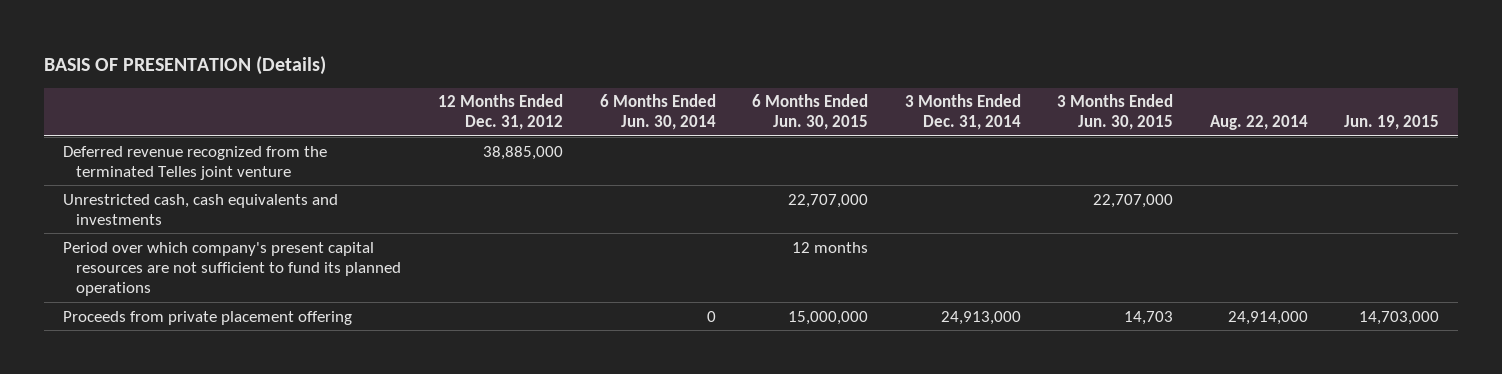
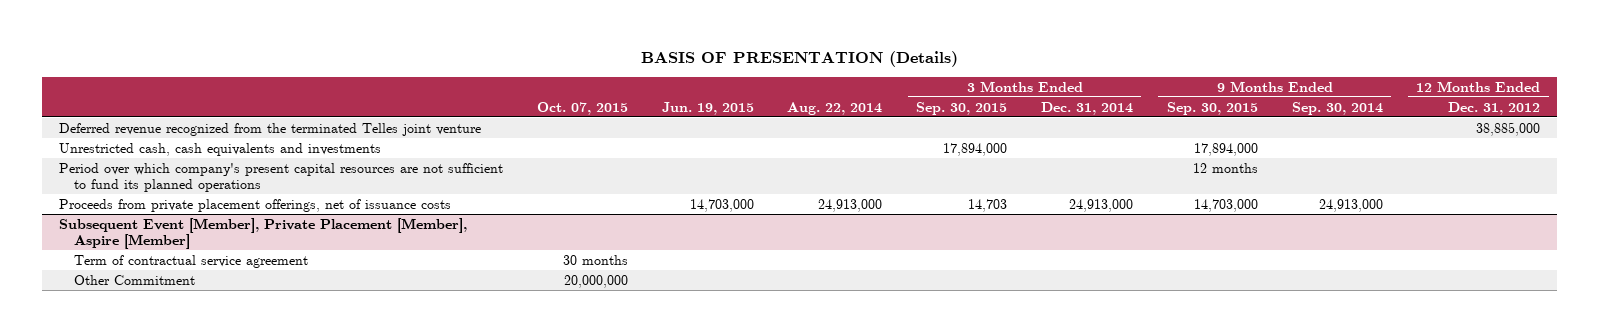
- | 12 Months Ended Dec. 31, 2012 | 6 Months Ended Jun. 30, 2014 | 6 Months Ended Jun. 30, 2015 | 3 Months Ended Dec. 31, 2014 | 3 Months Ended Jun. 30, 2015 | Aug. 22, 2014 | Jun. 19, 2015
+ | Oct. 07, 2015 | Jun. 19, 2015 | Aug. 22, 2014 | 3 Months Ended Sep. 30, 2015 | 3 Months Ended Dec. 31, 2014 | 9 Months Ended Sep. 30, 2015 | 9 Months Ended Sep. 30, 2014 | 12 Months Ended Dec. 31, 2012
- Proceeds from private placement offering | | 0 | 15,000,000 | 24,913,000 | 14,703 | 24,914,000 | 14,703,000
+ Proceeds from private placement offerings, net of issuance costs | | 14,703,000 | 24,913,000 | 14,703 | 24,913,000 | 14,703,000 | 24,913,000 |
+ Subsequent Event [Member], Private Placement [Member], Aspire [Member]
+ Term of contractual service agreement | 30 months | | | | | | |
+ Other Commitment | 20,000,000 | | | | | | |

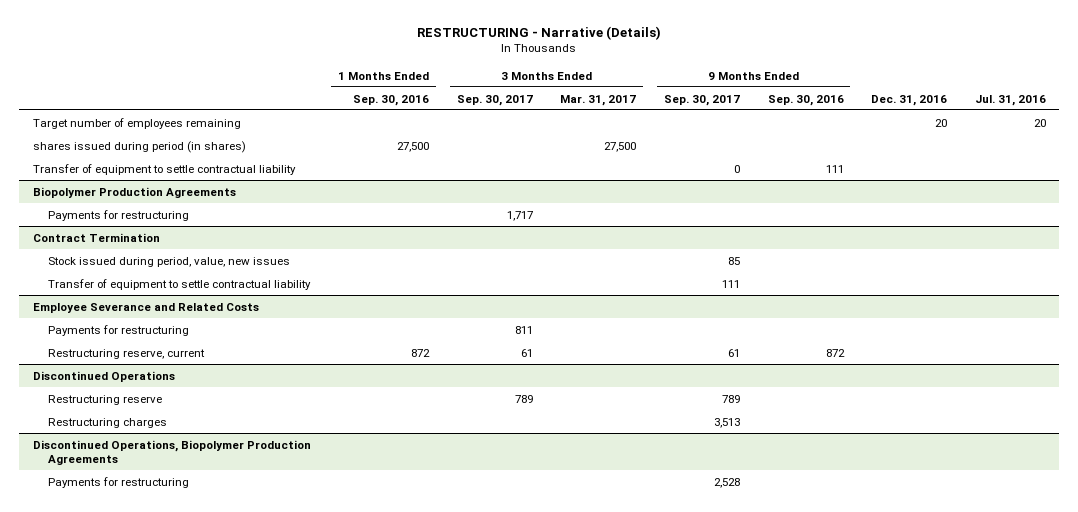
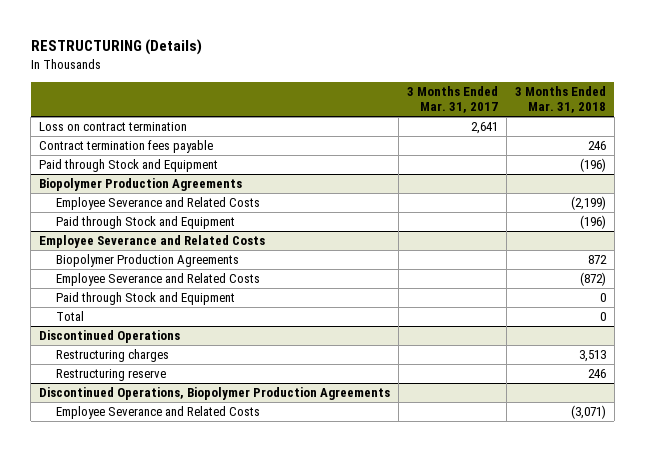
- RESTRUCTURING - Narrative (Details)
+ RESTRUCTURING (Details)
- | 1 Months Ended Sep. 30, 2016 | 3 Months Ended Sep. 30, 2017 | 3 Months Ended Mar. 31, 2017 | 9 Months Ended Sep. 30, 2017 | 9 Months Ended Sep. 30, 2016 | Dec. 31, 2016 | Jul. 31, 2016
+ | 3 Months Ended Mar. 31, 2017 | 3 Months Ended Mar. 31, 2018
- Target number of employees remaining | | | | | | 20 | 20
- shares issued during period (in shares) | 27,500 | | 27,500 | | | |
- Transfer of equipment to settle contractual liability | | | | 0 | 111 | |
+ Loss on contract termination | 2,641 |
+ Contract termination fees payable | | 246
+ Paid through Stock and Equipment | | (196)
@ Biopolymer Production Agreements
- Payments for restructuring | | 1,717 | | | | |
- Contract Termination
- Stock issued during period, value, new issues | | | | 85 | | |
- Transfer of equipment to settle contractual liability | | | | 111 | | |
@ Biopolymer Production Agreements
+ Employee Severance and Related Costs | | (2,199)
+ Paid through Stock and Equipment | | (196)
@ Employee Severance and Related Costs
- Payments for restructuring | | 811 | | | | |
- Restructuring reserve, current | 872 | 61 | | 61 | 872 | |
+ Biopolymer Production Agreements | | 872
+ Employee Severance and Related Costs | | (872)
+ Paid through Stock and Equipment | | 0
+ Total | | 0
@ Discontinued Operations
moved down: Restructuring reserve | | 246
@ Discontinued Operations, Biopolymer Production Agreements
- Payments for restructuring | | | | 2,528 | | |
+ Employee Severance and Related Costs | | (3,071)

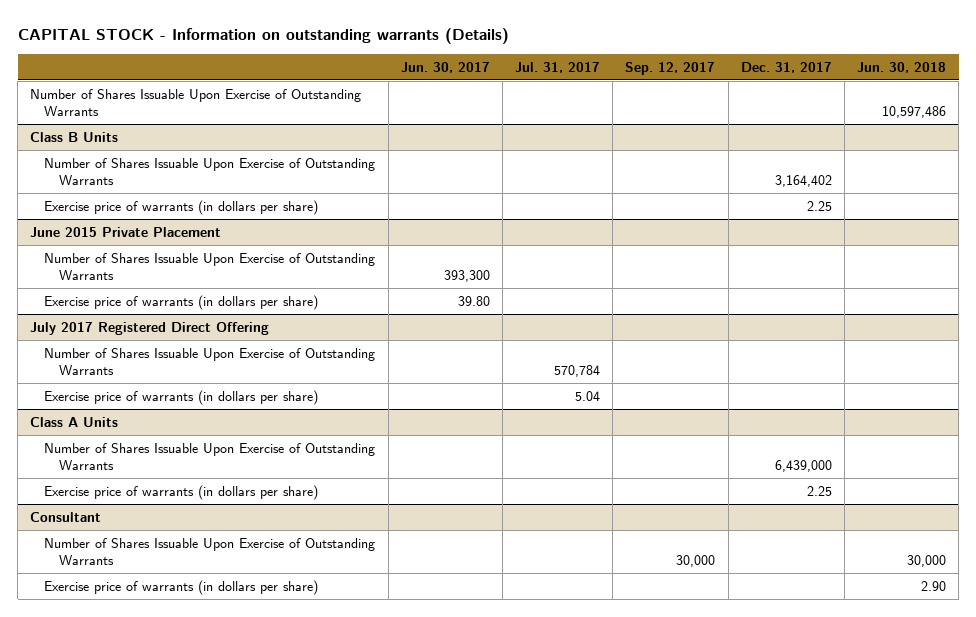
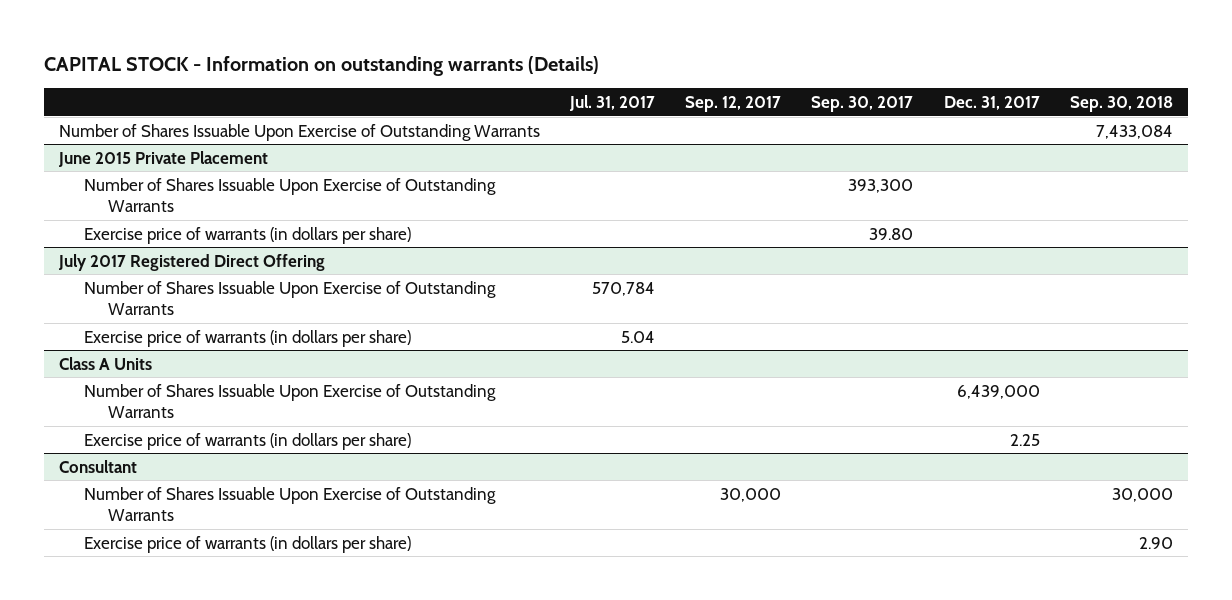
- | Jun. 30, 2017 | Jul. 31, 2017 | Sep. 12, 2017 | Dec. 31, 2017 | Jun. 30, 2018
+ | Jul. 31, 2017 | Sep. 12, 2017 | Sep. 30, 2017 | Dec. 31, 2017 | Sep. 30, 2018
- Class B Units
- Number of Shares Issuable Upon Exercise of Outstanding Warrants | | | | 3,164,402 |
- Exercise price of warrants (in dollars per share) | | | | 2.25 |

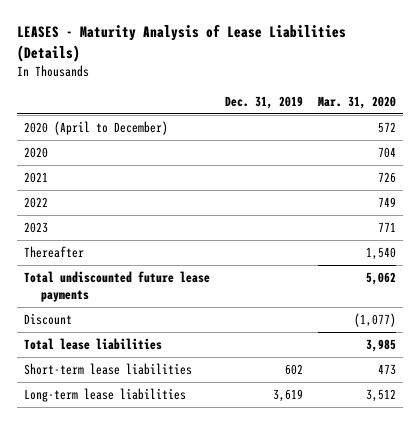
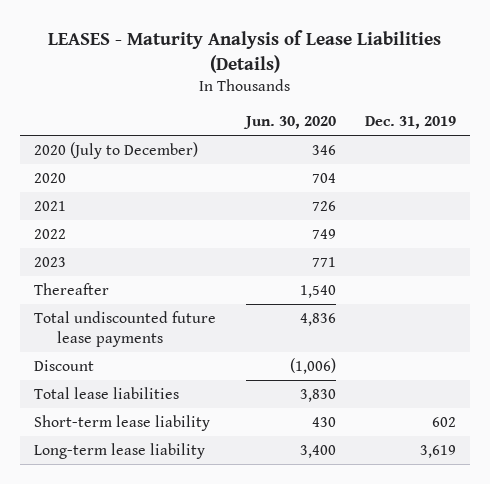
- | Dec. 31, 2019 | Mar. 31, 2020
+ | Jun. 30, 2020 | Dec. 31, 2019
- 2020 (April to December) | | 572
+ 2020 (July to December) | 346 |
- Short-term lease liabilities | 602 | 473
- Long-term lease liabilities | 3,619 | 3,512
+ Short-term lease liability | 430 | 602
+ Long-term lease liability | 3,400 | 3,619

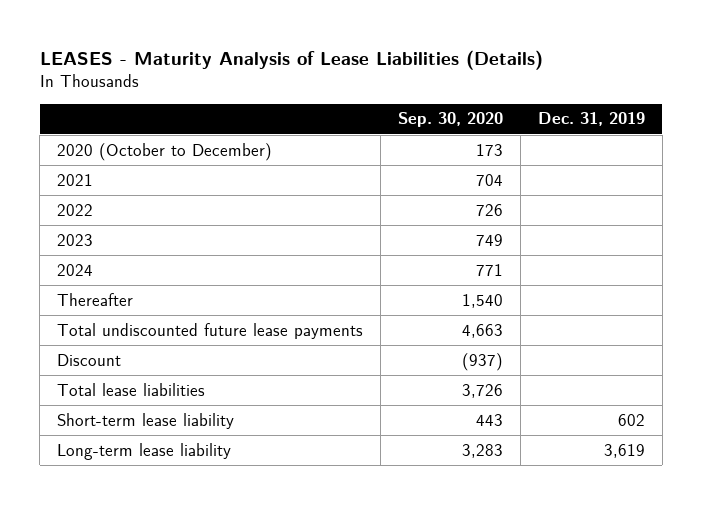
- | Jun. 30, 2020 | Dec. 31, 2019
+ | Sep. 30, 2020 | Dec. 31, 2019
- 2020 (July to December) | 346 |
- 2020 | 704 |
+ 2020 (October to December) | 173 |
+ 2024 | 771 |

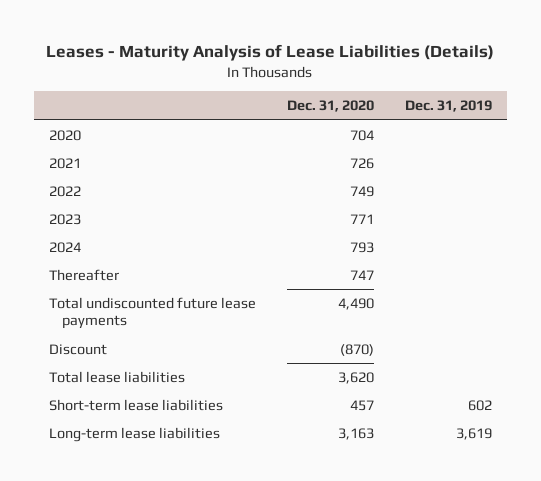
- LEASES - Maturity Analysis of Lease Liabilities (Details)
+ Leases - Maturity Analysis of Lease Liabilities (Details)
- | Sep. 30, 2020 | Dec. 31, 2019
+ | Dec. 31, 2020 | Dec. 31, 2019
- 2020 (October to December) | 173 |
+ 2020 | 704 |
- Short-term lease liability | 443 | 602
- Long-term lease liability | 3,283 | 3,619
+ Short-term lease liabilities | 457 | 602
+ Long-term lease liabilities | 3,163 | 3,619

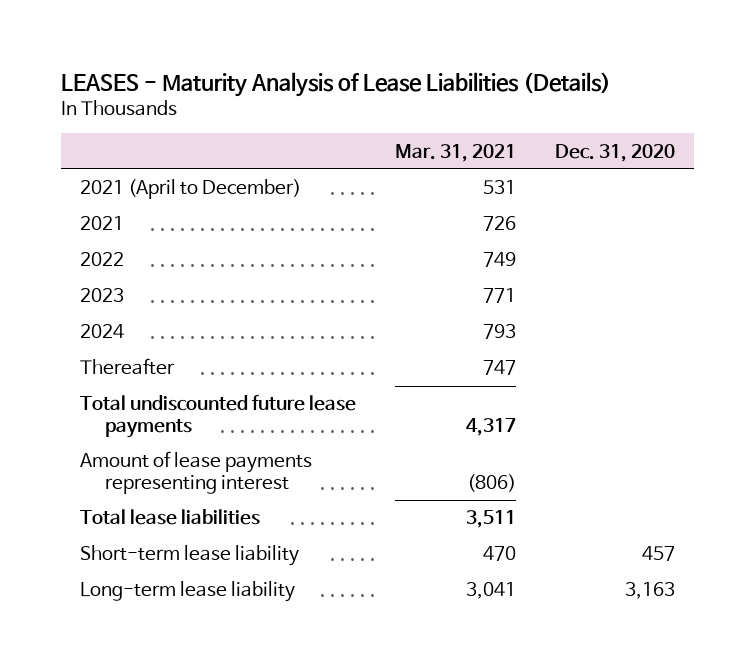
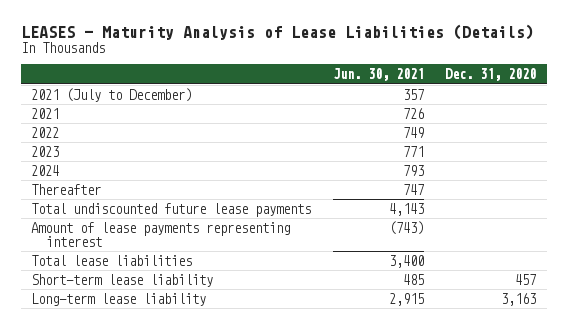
- | Mar. 31, 2021 | Dec. 31, 2020
+ | Jun. 30, 2021 | Dec. 31, 2020
- 2021 (April to December) | 531 |
+ 2021 (July to December) | 357 |

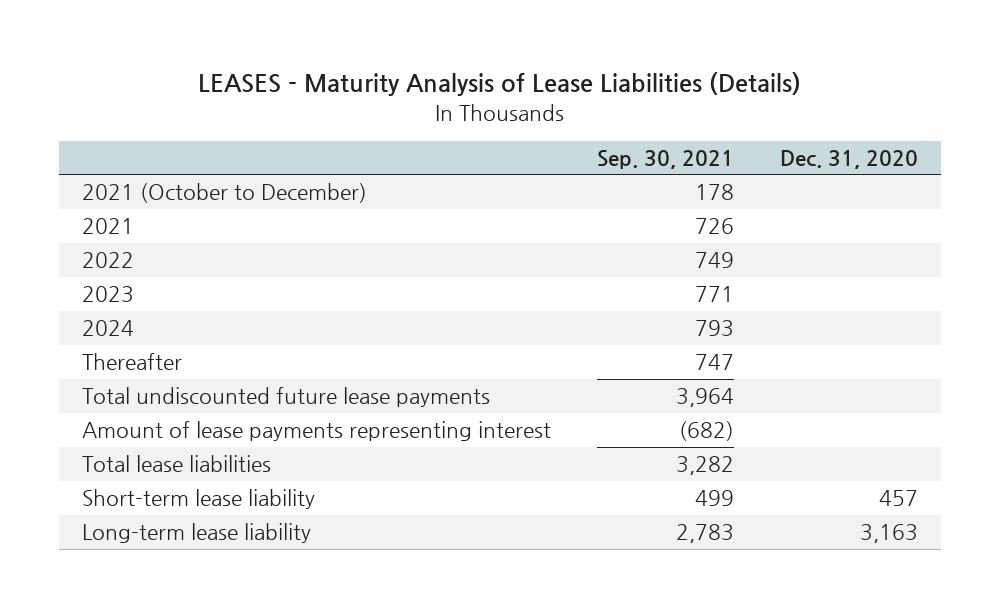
- | Jun. 30, 2021 | Dec. 31, 2020
+ | Sep. 30, 2021 | Dec. 31, 2020
- 2021 (July to December) | 357 |
+ 2021 (October to December) | 178 |

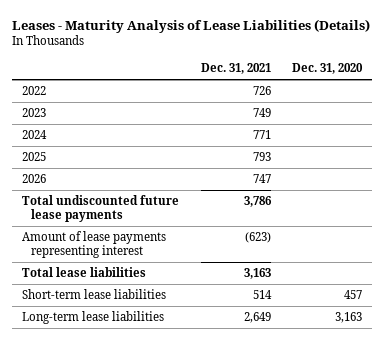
- LEASES - Maturity Analysis of Lease Liabilities (Details)
+ Leases - Maturity Analysis of Lease Liabilities (Details)
- | Sep. 30, 2021 | Dec. 31, 2020
+ | Dec. 31, 2021 | Dec. 31, 2020
- 2021 (October to December) | 178 |
- 2021 | 726 |
- Thereafter | 747 |
+ 2025 | 793 |
+ 2026 | 747 |
- Short-term lease liability | 499 | 457
- Long-term lease liability | 2,783 | 3,163
+ Short-term lease liabilities | 514 | 457
+ Long-term lease liabilities | 2,649 | 3,163

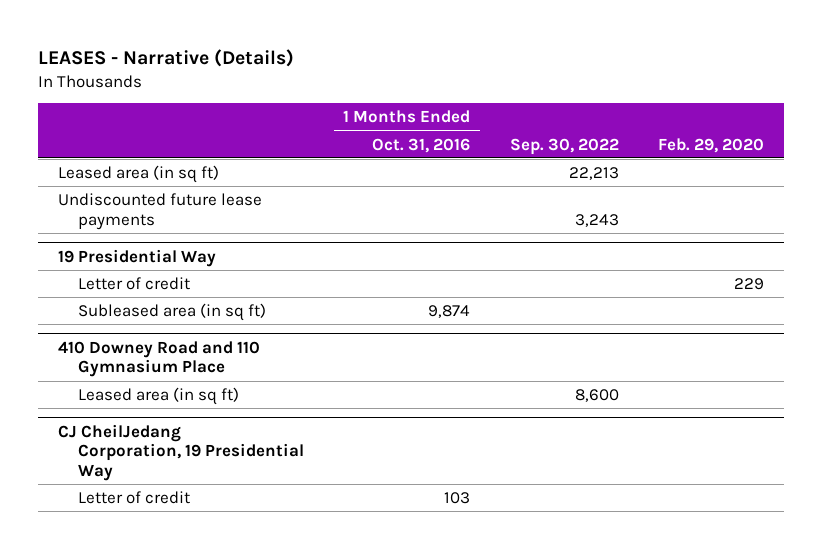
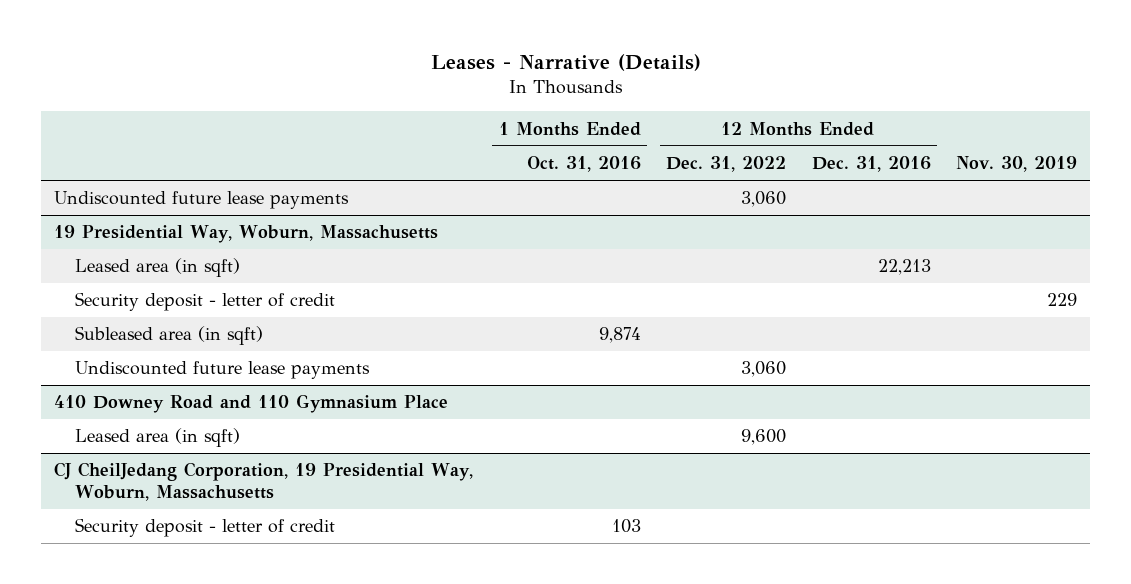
- LEASES - Narrative (Details)
+ Leases - Narrative (Details)
- | 1 Months Ended Oct. 31, 2016 | Sep. 30, 2022 | Feb. 29, 2020
+ | 1 Months Ended Oct. 31, 2016 | 12 Months Ended Dec. 31, 2022 | 12 Months Ended Dec. 31, 2016 | Nov. 30, 2019
- Leased area (in sq ft) | | 22,213 |
- 19 Presidential Way
- Letter of credit | | | 229
- Subleased area (in sq ft) | 9,874 | |
+ 19 Presidential Way, Woburn, Massachusetts
+ Leased area (in sqft) | | | 22,213 |
+ Security deposit - letter of credit | | | | 229
+ Subleased area (in sqft) | 9,874 | | |
+ Undiscounted future lease payments | | 3,060 | |
@ 410 Downey Road and 110 Gymnasium Place
- Leased area (in sq ft) | | 8,600 |
- CJ CheilJedang Corporation, 19 Presidential Way
- Letter of credit | 103 | |
@ 410 Downey Road and 110 Gymnasium Place
+ Leased area (in sqft) | | 9,600 | |
+ CJ CheilJedang Corporation, 19 Presidential Way, Woburn, Massachusetts
+ Security deposit - letter of credit | 103 | | |

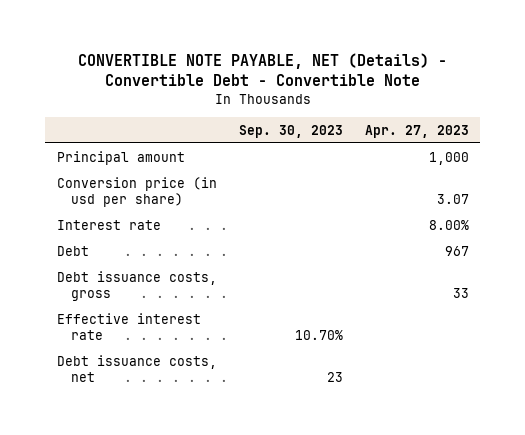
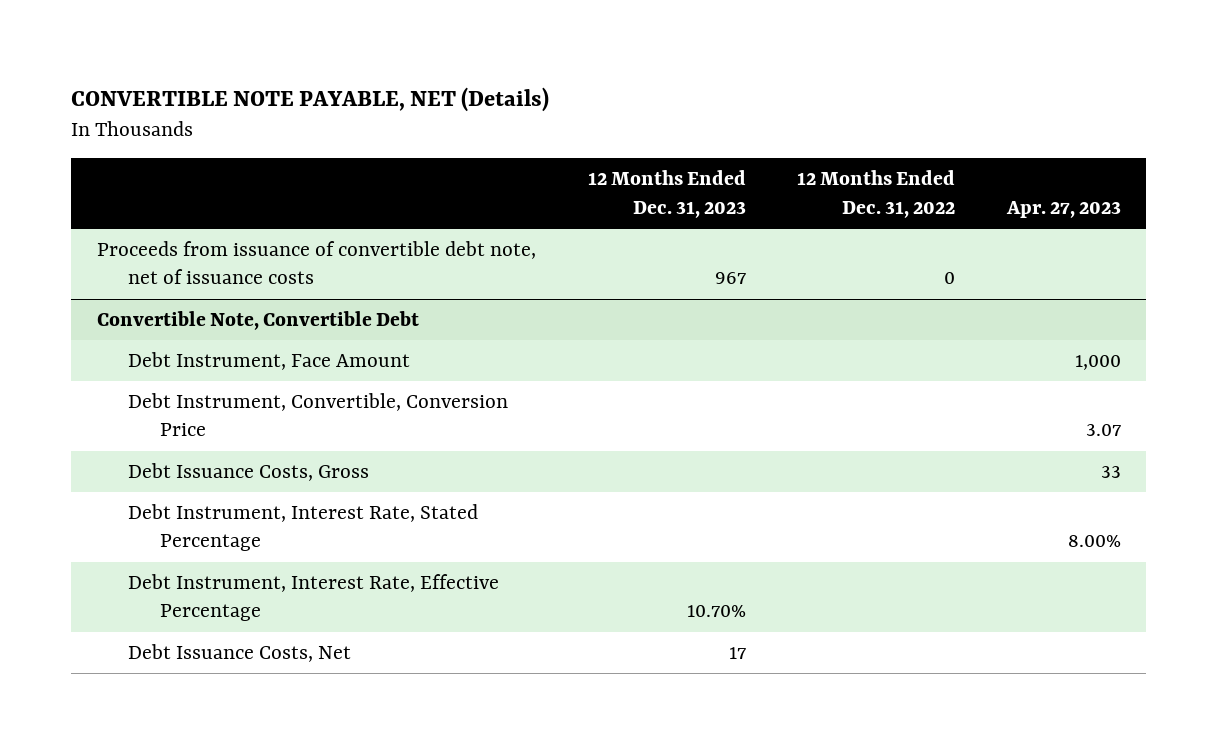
- CONVERTIBLE NOTE PAYABLE, NET (Details) - Convertible Debt - Convertible Note
+ CONVERTIBLE NOTE PAYABLE, NET (Details)
- | Sep. 30, 2023 | Apr. 27, 2023
+ | 12 Months Ended Dec. 31, 2023 | 12 Months Ended Dec. 31, 2022 | Apr. 27, 2023
- Principal amount | | 1,000
- Conversion price (in usd per share) | | 3.07
- Interest rate | | 8.00%
- Debt | | 967
- Debt issuance costs, gross | | 33
- Effective interest rate | 10.70% |
- Debt issuance costs, net | 23 |
+ Proceeds from issuance of convertible debt note, net of issuance costs | 967 | 0 |
+ Convertible Note, Convertible Debt
+ Debt Instrument, Face Amount | | | 1,000
+ Debt Instrument, Convertible, Conversion Price | | | 3.07
+ Debt Issuance Costs, Gross | | | 33
+ Debt Instrument, Interest Rate, Stated Percentage | | | 8.00%
+ Debt Instrument, Interest Rate, Effective Percentage | 10.70% | |
+ Debt Issuance Costs, Net | 17 | |

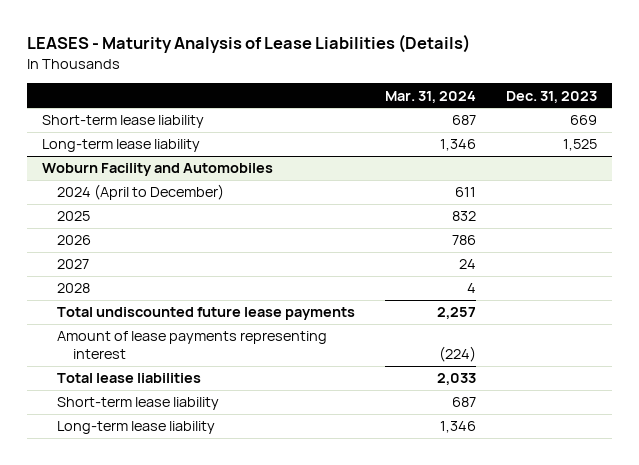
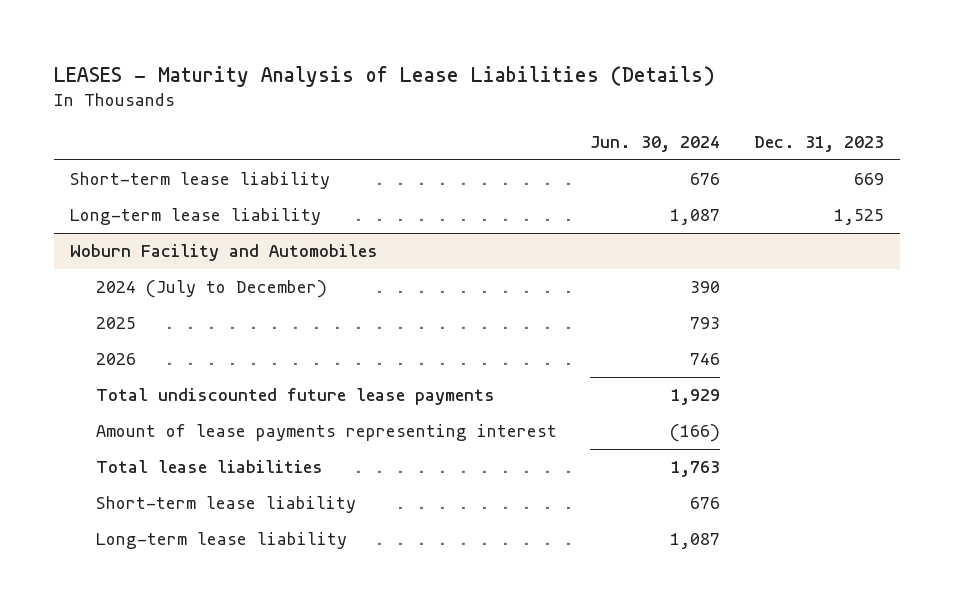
- | Mar. 31, 2024 | Dec. 31, 2023
+ | Jun. 30, 2024 | Dec. 31, 2023
@ Woburn Facility and Automobiles
- 2024 (April to December) | 611 |
+ 2024 (July to December) | 390 |
- 2027 | 24 |
- 2028 | 4 |

